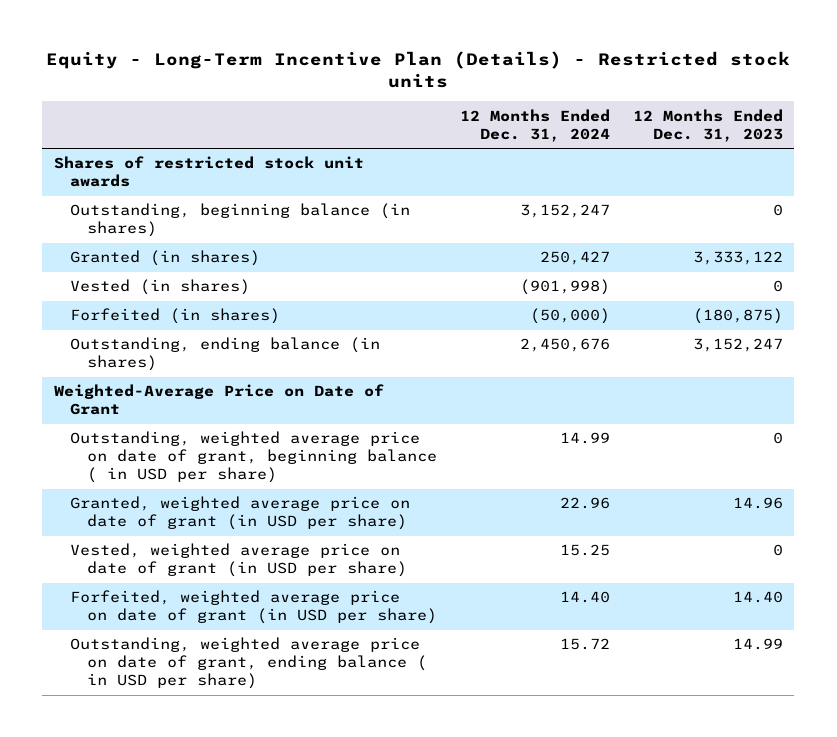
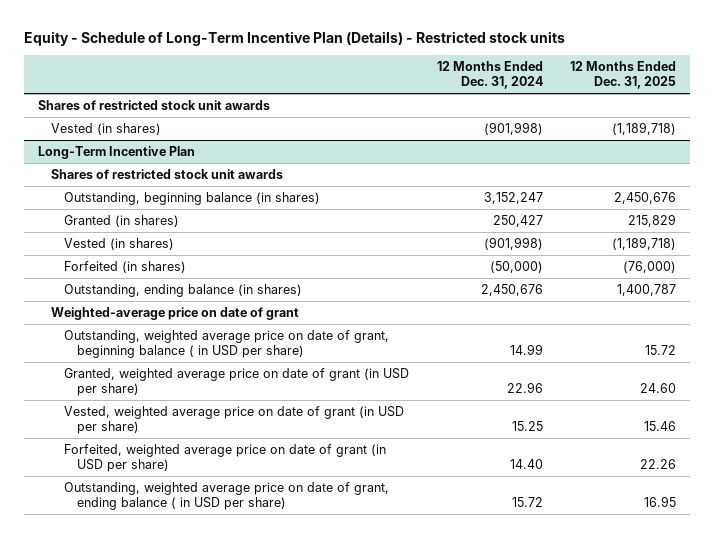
- Equity - Long-Term Incentive Plan (Details) - Restricted stock units
+ Equity - Schedule of Long-Term Incentive Plan (Details) - Restricted stock units
- | 12 Months Ended Dec. 31, 2024 | 12 Months Ended Dec. 31, 2023
+ | 12 Months Ended Dec. 31, 2024 | 12 Months Ended Dec. 31, 2025
+ Vested (in shares) | (901,998) | (1,189,718)
+ Long-Term Incentive Plan
+ Shares of restricted stock unit awards
- Weighted-Average Price on Date of Grant
+ Weighted-average price on date of grant

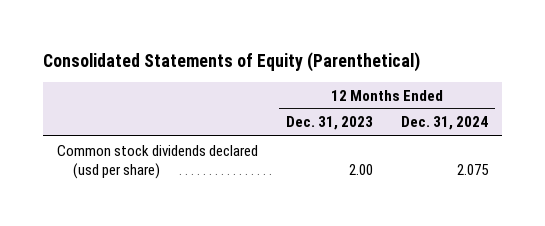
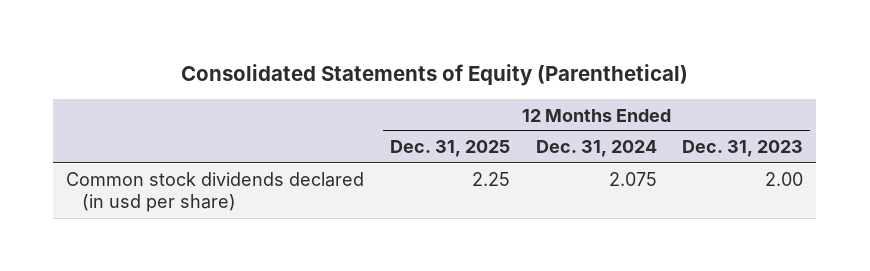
- | 12 Months Ended Dec. 31, 2023 | 12 Months Ended Dec. 31, 2024
+ | 12 Months Ended Dec. 31, 2025 | 12 Months Ended Dec. 31, 2024 | 12 Months Ended Dec. 31, 2023
- Common stock dividends declared (usd per share) | 2.00 | 2.075
+ Common stock dividends declared (in usd per share) | 2.25 | 2.075 | 2.00

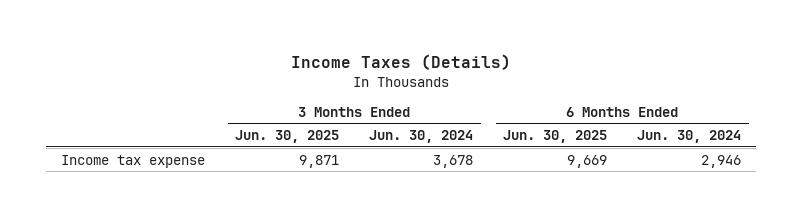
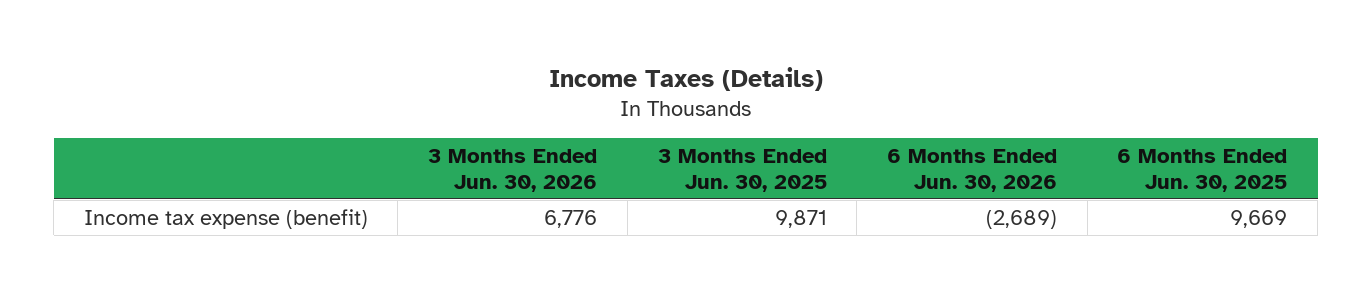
- | 3 Months Ended Jun. 30, 2025 | 3 Months Ended Jun. 30, 2024 | 6 Months Ended Jun. 30, 2025 | 6 Months Ended Jun. 30, 2024
+ | 3 Months Ended Jun. 30, 2026 | 3 Months Ended Jun. 30, 2025 | 6 Months Ended Jun. 30, 2026 | 6 Months Ended Jun. 30, 2025
- Income tax expense | 9,871 | 3,678 | 9,669 | 2,946
+ Income tax expense (benefit) | 6,776 | 9,871 | (2,689) | 9,669

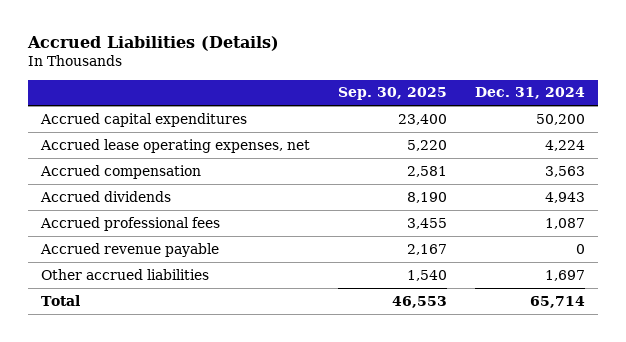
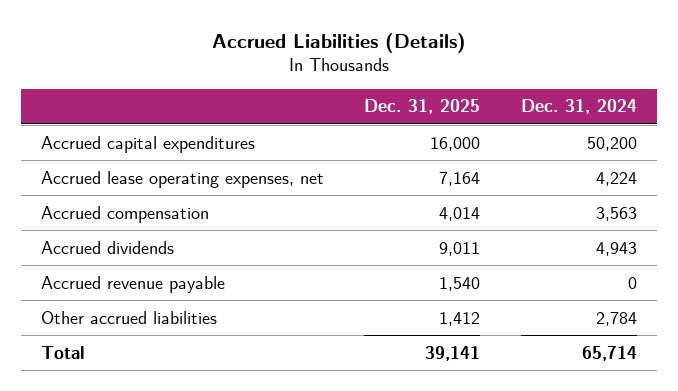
- | Sep. 30, 2025 | Dec. 31, 2024
+ | Dec. 31, 2025 | Dec. 31, 2024
- Accrued professional fees | 3,455 | 1,087
- Other accrued liabilities | 1,540 | 1,697
+ Other accrued liabilities | 1,412 | 2,784

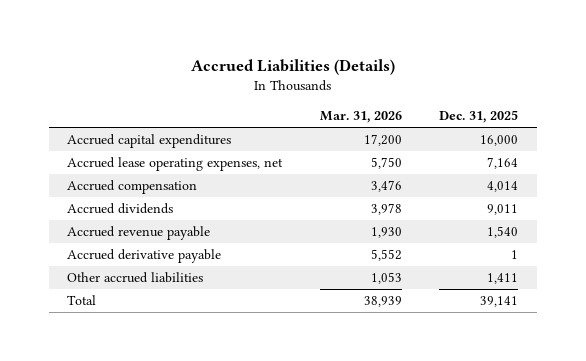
- | Dec. 31, 2025 | Dec. 31, 2024
+ | Mar. 31, 2026 | Dec. 31, 2025
- Other accrued liabilities | 1,412 | 2,784
+ Accrued derivative payable | 5,552 | 1
+ Other accrued liabilities | 1,053 | 1,411

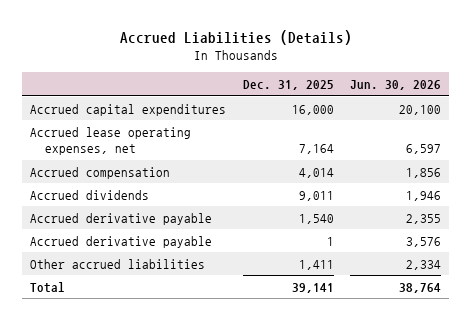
- | Mar. 31, 2026 | Dec. 31, 2025
+ | Dec. 31, 2025 | Jun. 30, 2026
- Accrued revenue payable | 1,930 | 1,540
+ Accrued derivative payable | 1,540 | 2,355

